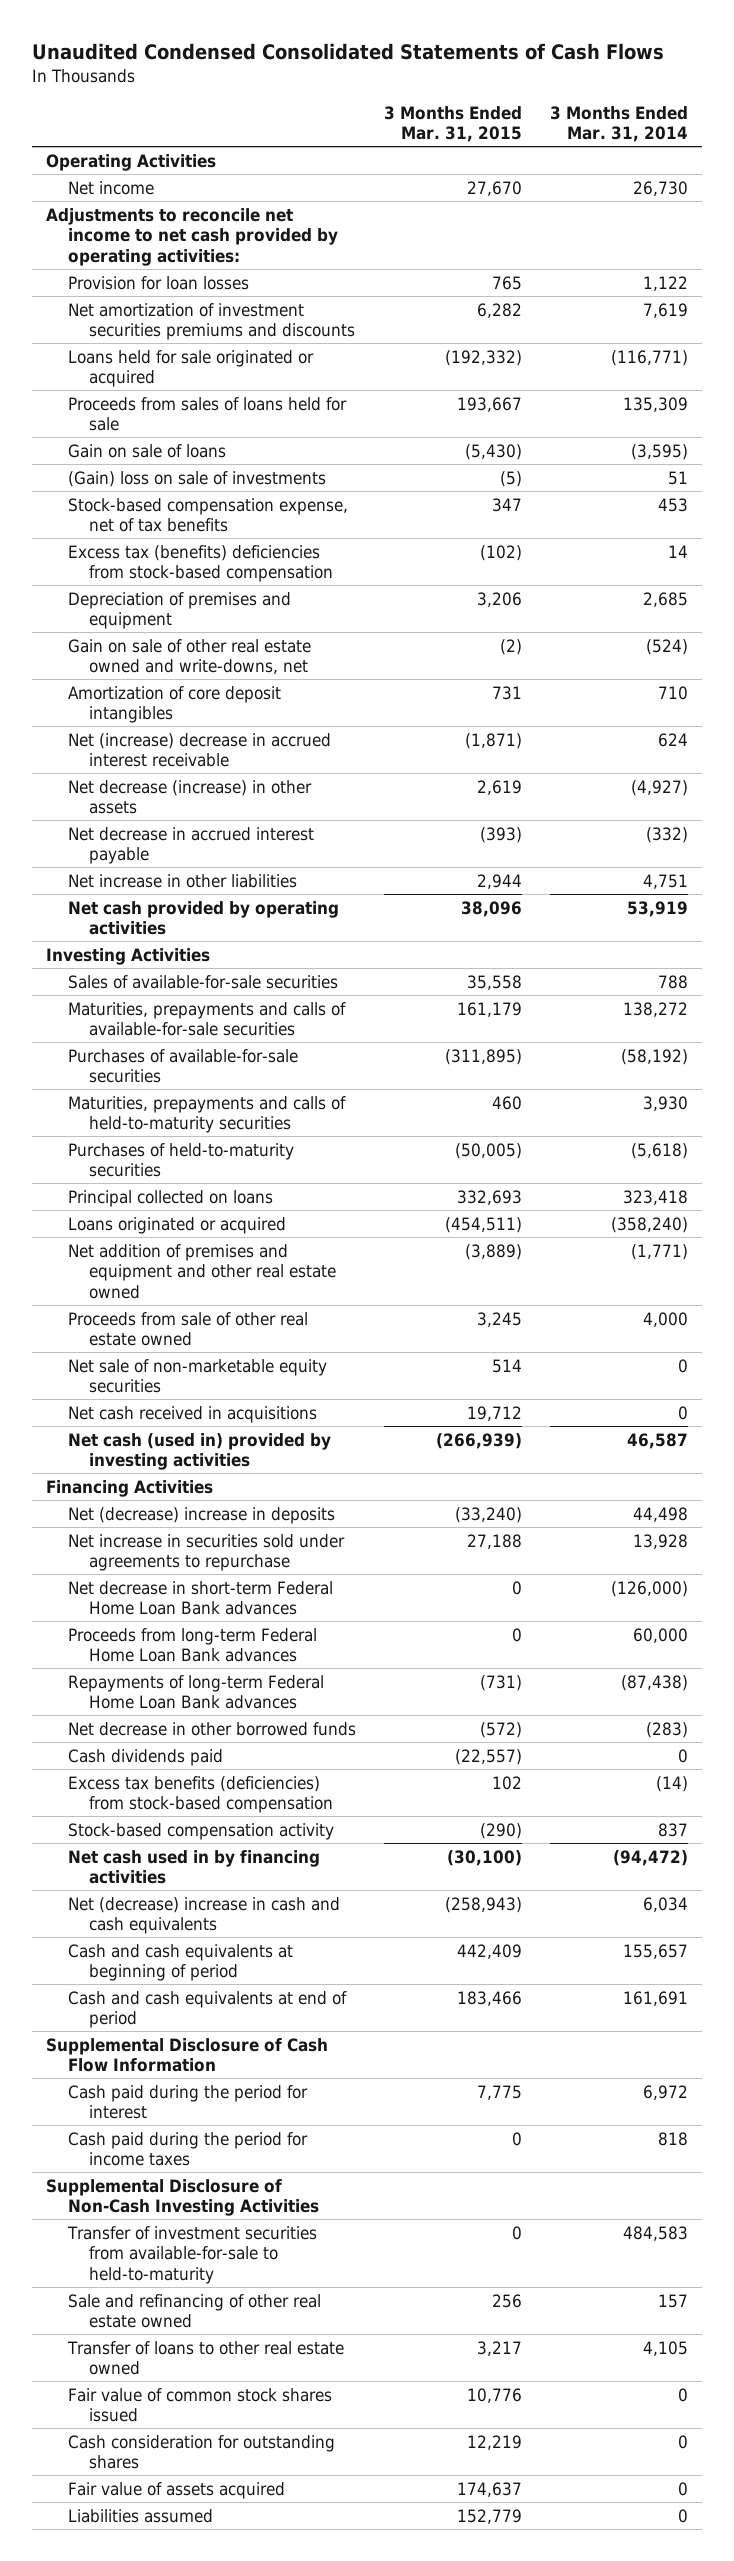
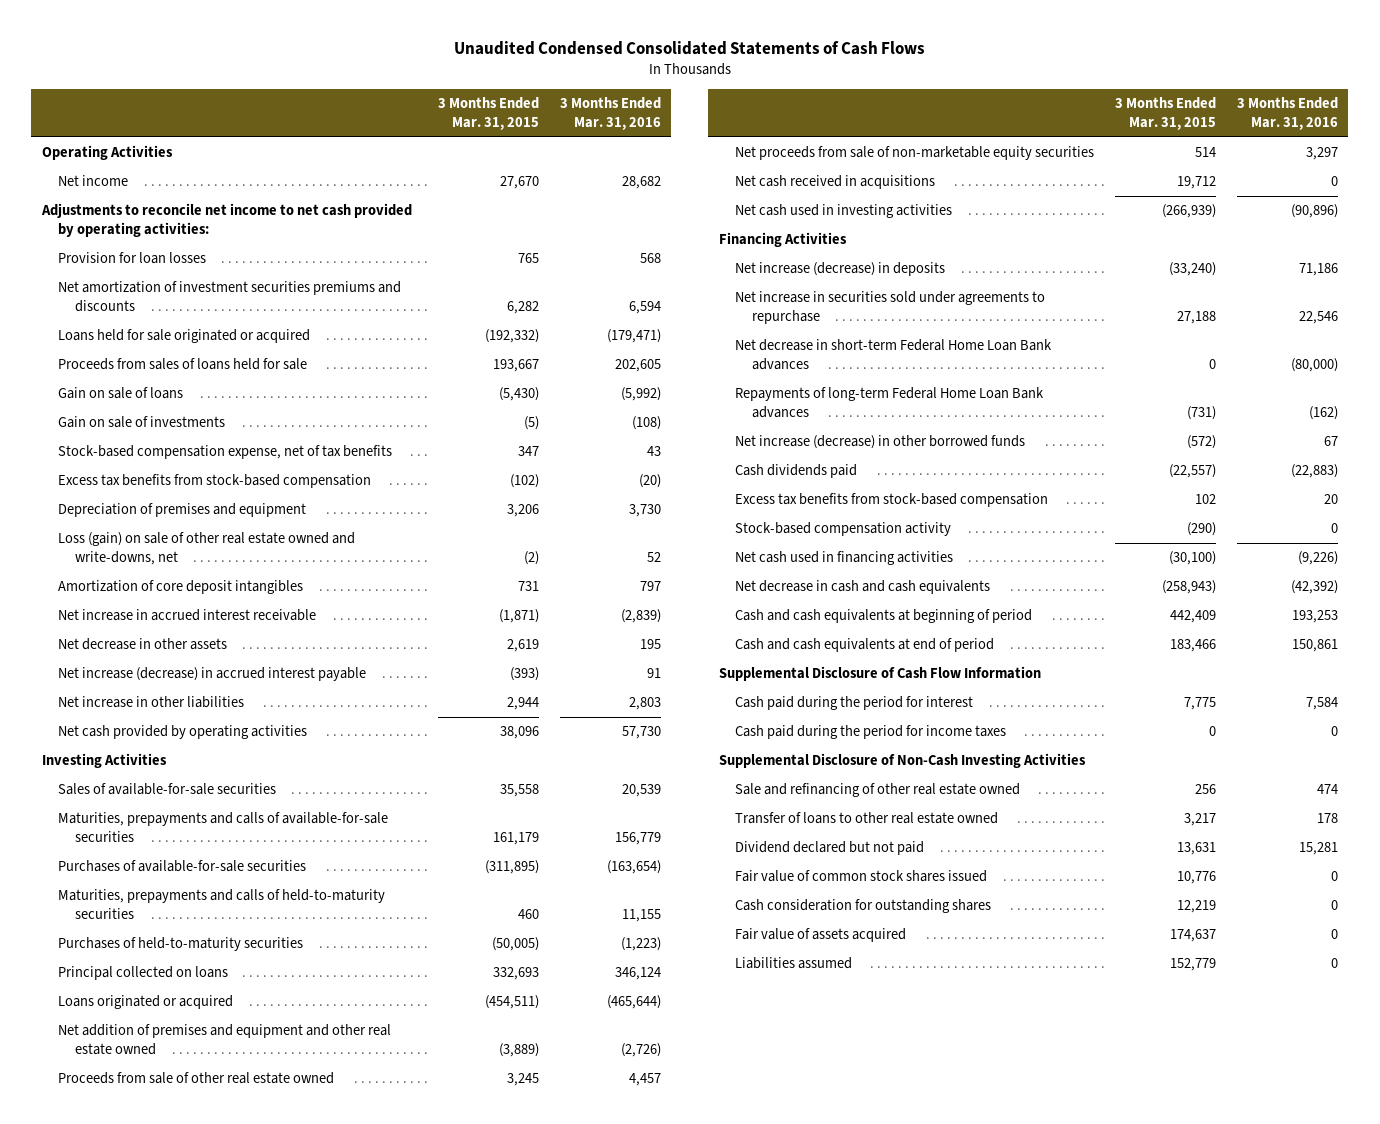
- | 3 Months Ended Mar. 31, 2015 | 3 Months Ended Mar. 31, 2014
+ | 3 Months Ended Mar. 31, 2015 | 3 Months Ended Mar. 31, 2016
- (Gain) loss on sale of investments | (5) | 51
+ Gain on sale of investments | (5) | (108)
- Excess tax (benefits) deficiencies from stock-based compensation | (102) | 14
+ Excess tax benefits from stock-based compensation | (102) | (20)
- Gain on sale of other real estate owned and write-downs, net | (2) | (524)
+ Loss (gain) on sale of other real estate owned and write-downs, net | (2) | 52
- Net (increase) decrease in accrued interest receivable | (1,871) | 624
- Net decrease (increase) in other assets | 2,619 | (4,927)
- Net decrease in accrued interest payable | (393) | (332)
+ Net increase in accrued interest receivable | (1,871) | (2,839)
+ Net decrease in other assets | 2,619 | 195
+ Net increase (decrease) in accrued interest payable | (393) | 91
- Net sale of non-marketable equity securities | 514 | 0
+ Net proceeds from sale of non-marketable equity securities | 514 | 3,297
- Net cash (used in) provided by investing activities | (266,939) | 46,587
+ Net cash used in investing activities | (266,939) | (90,896)
- Net (decrease) increase in deposits | (33,240) | 44,498
+ Net increase (decrease) in deposits | (33,240) | 71,186
- Proceeds from long-term Federal Home Loan Bank advances | 0 | 60,000
- Net decrease in other borrowed funds | (572) | (283)
+ Net increase (decrease) in other borrowed funds | (572) | 67
- Excess tax benefits (deficiencies) from stock-based compensation | 102 | (14)
+ Excess tax benefits from stock-based compensation | 102 | 20
- Net cash used in by financing activities | (30,100) | (94,472)
- Net (decrease) increase in cash and cash equivalents | (258,943) | 6,034
+ Net cash used in financing activities | (30,100) | (9,226)
+ Net decrease in cash and cash equivalents | (258,943) | (42,392)
- Transfer of investment securities from available-for-sale to held-to-maturity | 0 | 484,583
+ Dividend declared but not paid | 13,631 | 15,281

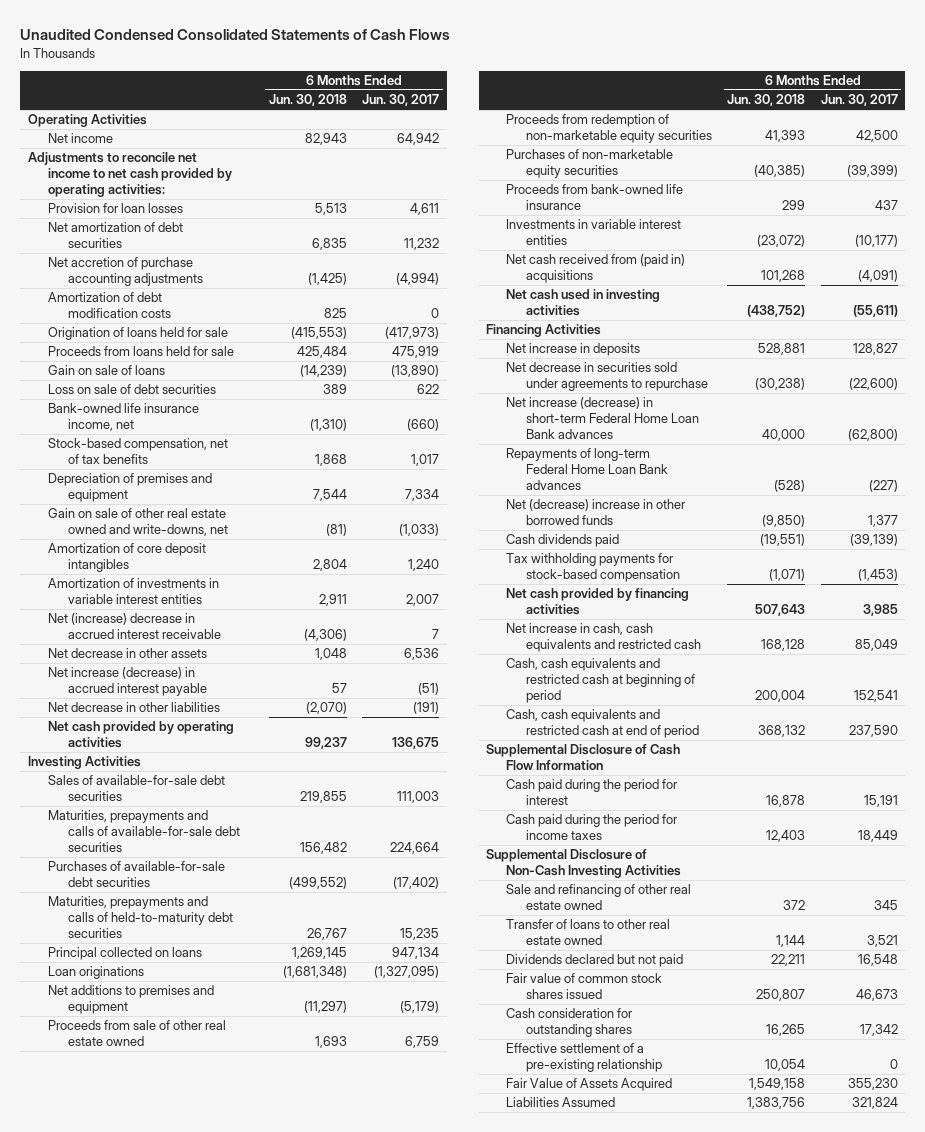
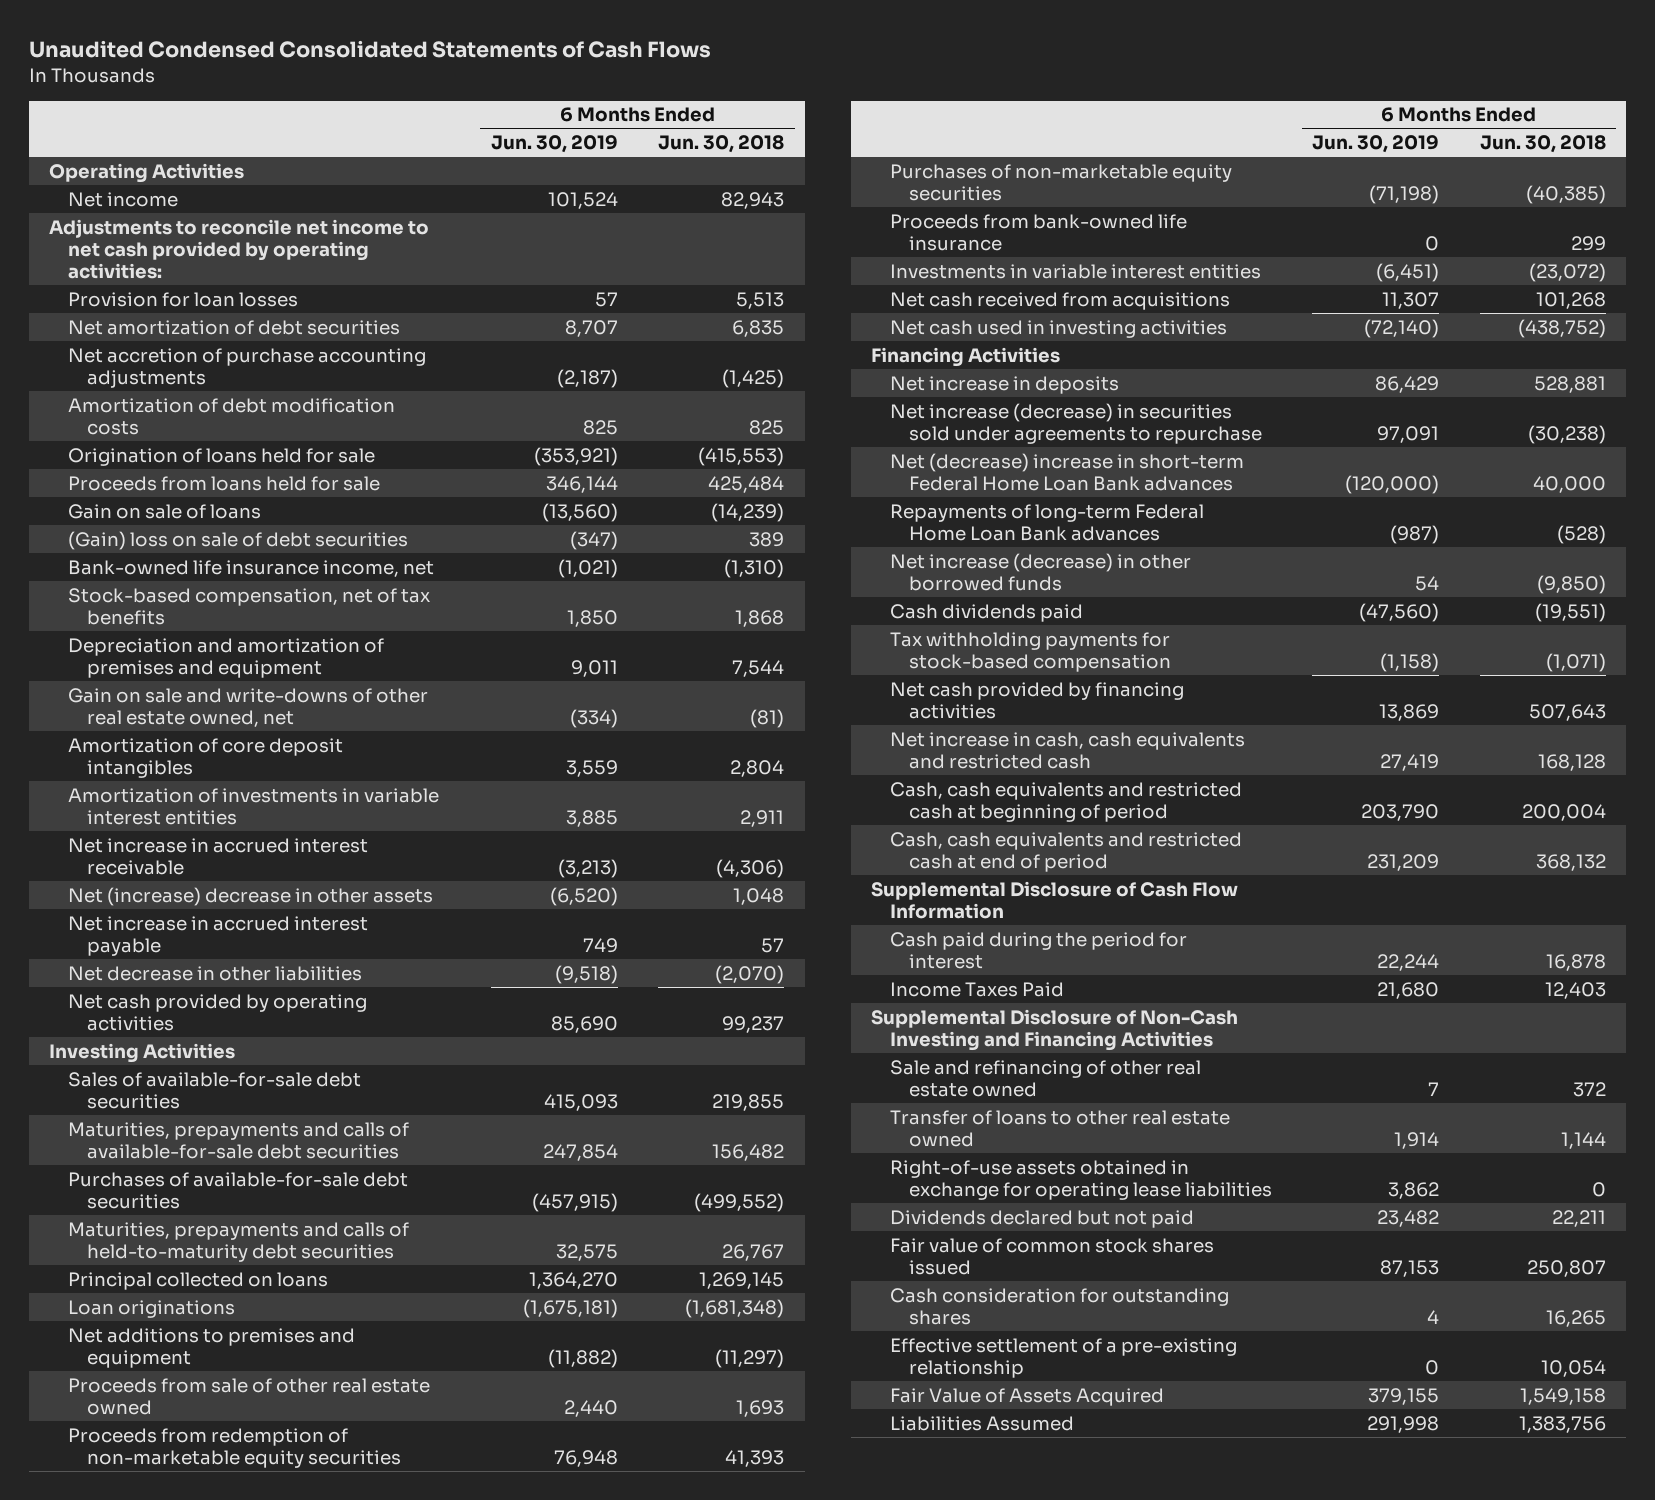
- | 6 Months Ended Jun. 30, 2018 | 6 Months Ended Jun. 30, 2017
+ | 6 Months Ended Jun. 30, 2019 | 6 Months Ended Jun. 30, 2018
- Loss on sale of debt securities | 389 | 622
+ (Gain) loss on sale of debt securities | (347) | 389
- Depreciation of premises and equipment | 7,544 | 7,334
- Gain on sale of other real estate owned and write-downs, net | (81) | (1,033)
+ Depreciation and amortization of premises and equipment | 9,011 | 7,544
+ Gain on sale and write-downs of other real estate owned, net | (334) | (81)
- Net (increase) decrease in accrued interest receivable | (4,306) | 7
- Net decrease in other assets | 1,048 | 6,536
- Net increase (decrease) in accrued interest payable | 57 | (51)
+ Net increase in accrued interest receivable | (3,213) | (4,306)
+ Net (increase) decrease in other assets | (6,520) | 1,048
+ Net increase in accrued interest payable | 749 | 57
- Net cash received from (paid in) acquisitions | 101,268 | (4,091)
+ Net cash received from acquisitions | 11,307 | 101,268
- Net decrease in securities sold under agreements to repurchase | (30,238) | (22,600)
- Net increase (decrease) in short-term Federal Home Loan Bank advances | 40,000 | (62,800)
+ Net increase (decrease) in securities sold under agreements to repurchase | 97,091 | (30,238)
+ Net (decrease) increase in short-term Federal Home Loan Bank advances | (120,000) | 40,000
- Net (decrease) increase in other borrowed funds | (9,850) | 1,377
+ Net increase (decrease) in other borrowed funds | 54 | (9,850)
- Cash paid during the period for income taxes | 12,403 | 18,449
- Supplemental Disclosure of Non-Cash Investing Activities
+ Income Taxes Paid | 21,680 | 12,403
+ Supplemental Disclosure of Non-Cash Investing and Financing Activities
+ Right-of-use assets obtained in exchange for operating lease liabilities | 3,862 | 0

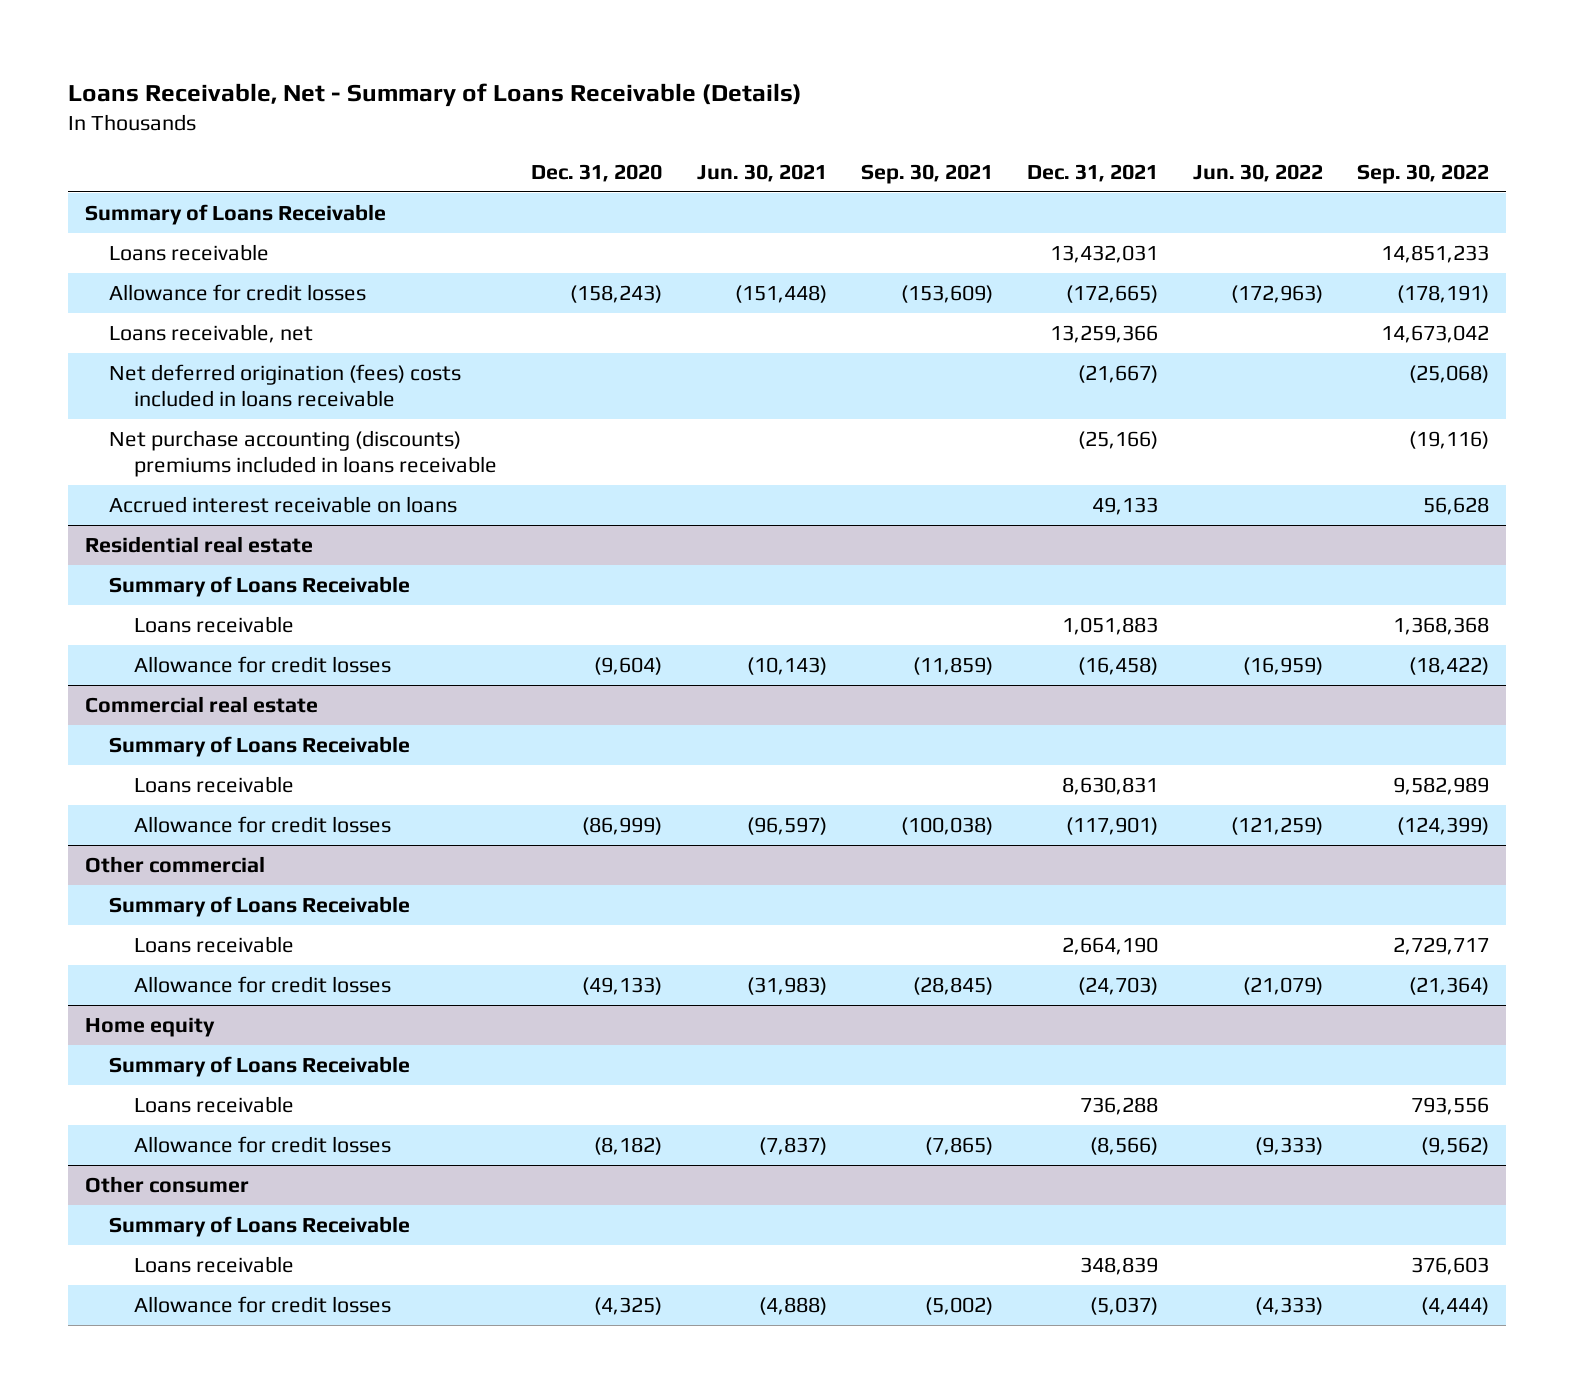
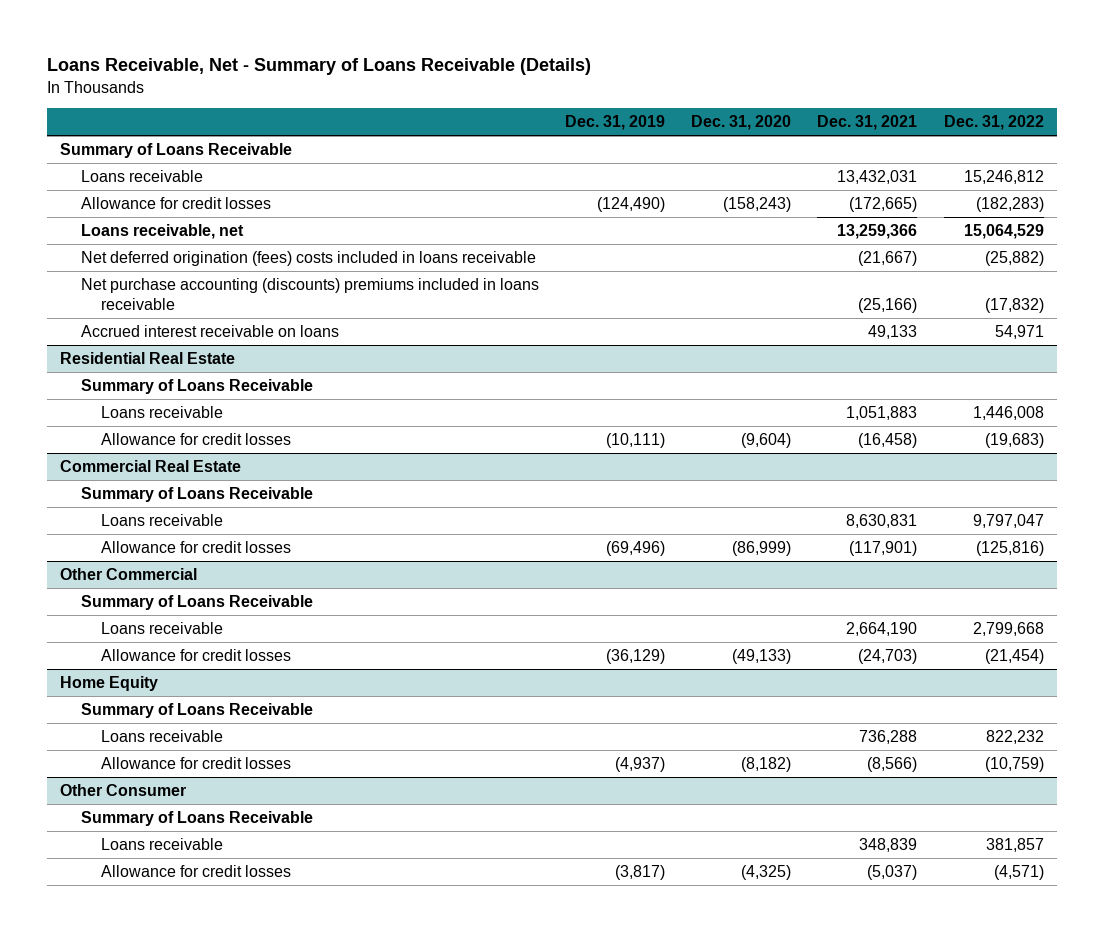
- | Dec. 31, 2020 | Jun. 30, 2021 | Sep. 30, 2021 | Dec. 31, 2021 | Jun. 30, 2022 | Sep. 30, 2022
+ | Dec. 31, 2019 | Dec. 31, 2020 | Dec. 31, 2021 | Dec. 31, 2022
- Residential real estate
+ Residential Real Estate
- Commercial real estate
+ Commercial Real Estate
- Other commercial
+ Other Commercial
- Home equity
+ Home Equity
- Other consumer
+ Other Consumer

